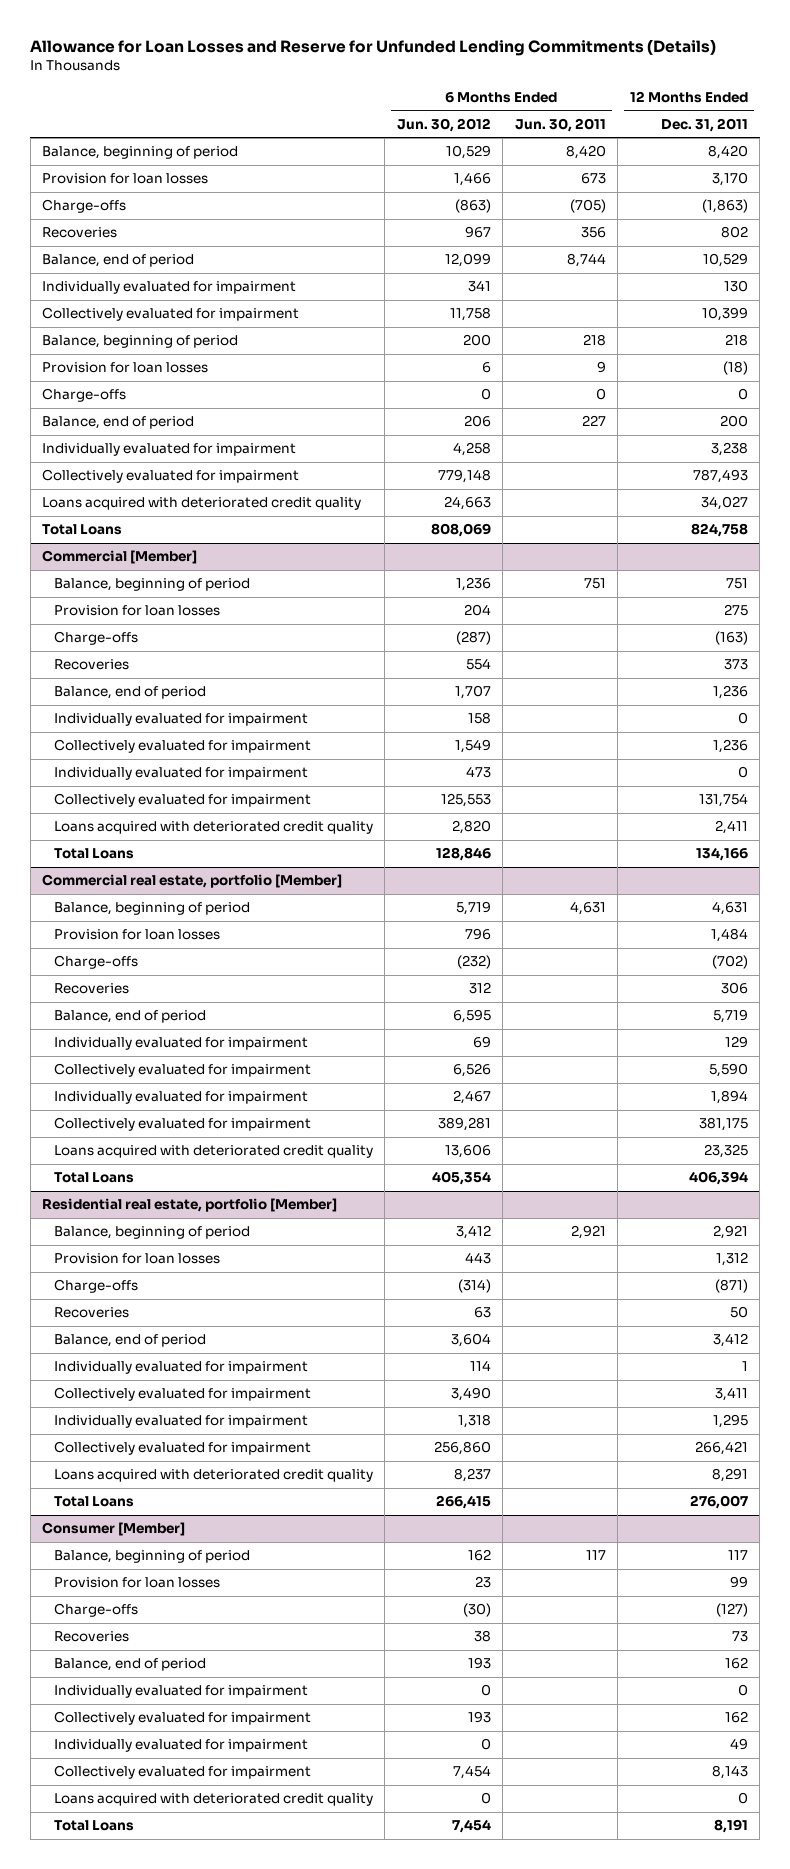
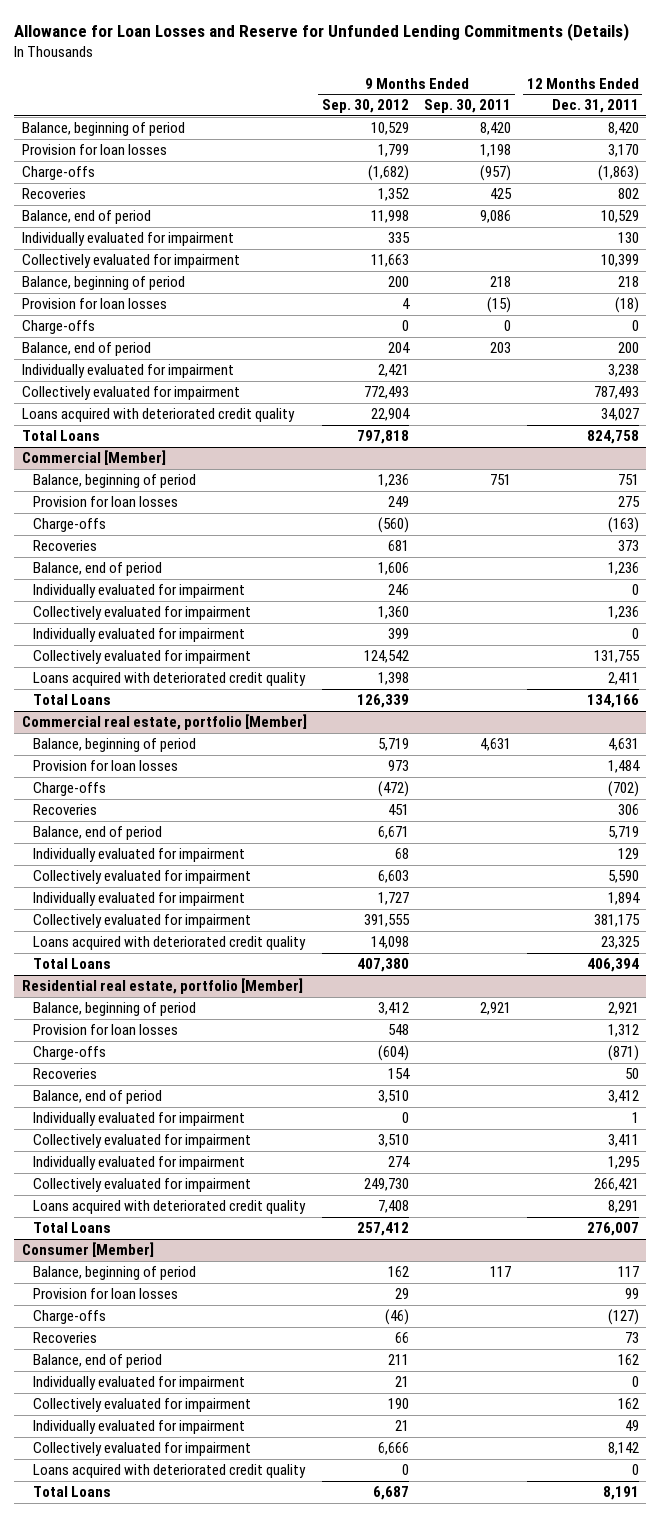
- | 6 Months Ended Jun. 30, 2012 | 6 Months Ended Jun. 30, 2011 | 12 Months Ended Dec. 31, 2011
+ | 9 Months Ended Sep. 30, 2012 | 9 Months Ended Sep. 30, 2011 | 12 Months Ended Dec. 31, 2011
@ Commercial [Member]
- Collectively evaluated for impairment | 125,553 | | 131,754
+ Collectively evaluated for impairment | 124,542 | | 131,755
@ Consumer [Member]
- Collectively evaluated for impairment | 7,454 | | 8,143
+ Collectively evaluated for impairment | 6,666 | | 8,142

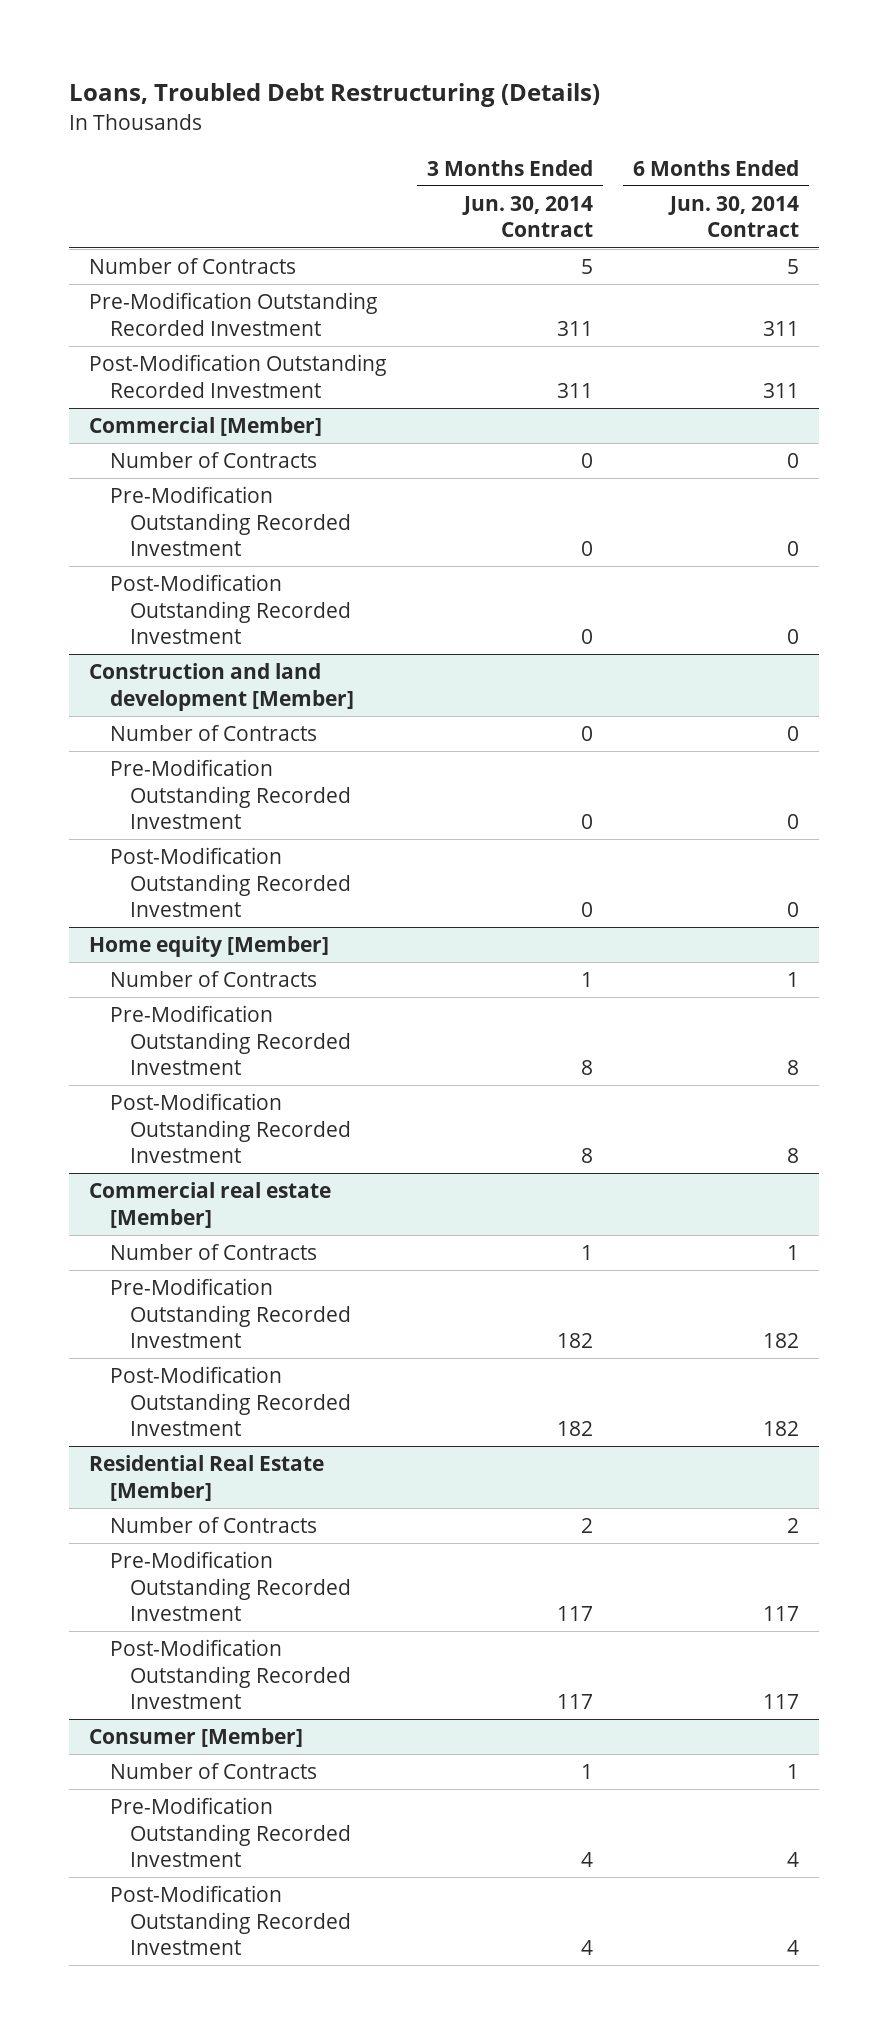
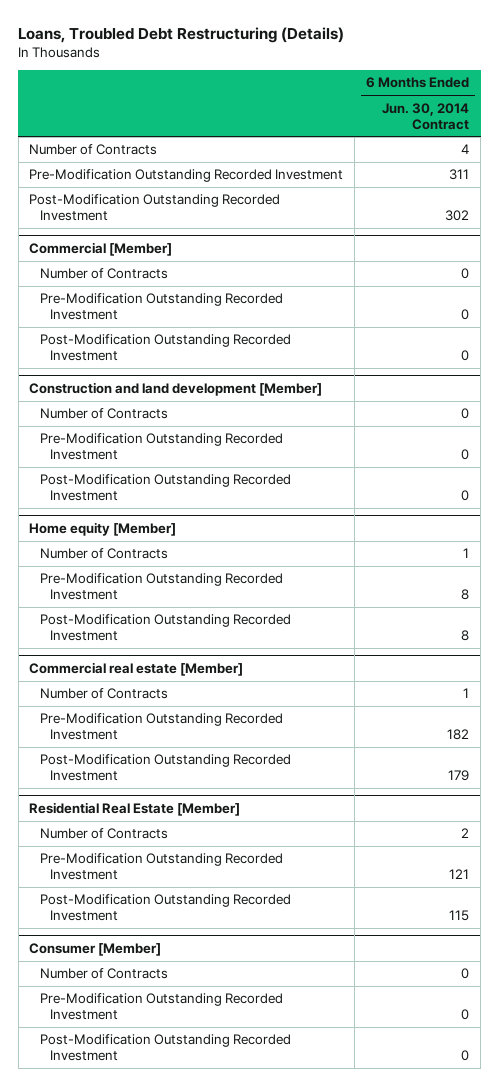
- | 3 Months Ended Jun. 30, 2014 Contract | 6 Months Ended Jun. 30, 2014 Contract
+ | 6 Months Ended Jun. 30, 2014 Contract
- Number of Contracts | 5 | 5
+ Number of Contracts | 4
- Post-Modification Outstanding Recorded Investment | 311 | 311
+ Post-Modification Outstanding Recorded Investment | 302
@ Commercial real estate [Member]
- Post-Modification Outstanding Recorded Investment | 182 | 182
+ Post-Modification Outstanding Recorded Investment | 179
@ Residential Real Estate [Member]
- Pre-Modification Outstanding Recorded Investment | 117 | 117
- Post-Modification Outstanding Recorded Investment | 117 | 117
+ Pre-Modification Outstanding Recorded Investment | 121
+ Post-Modification Outstanding Recorded Investment | 115
@ Consumer [Member]
- Number of Contracts | 1 | 1
- Pre-Modification Outstanding Recorded Investment | 4 | 4
- Post-Modification Outstanding Recorded Investment | 4 | 4
+ Number of Contracts | 0
+ Pre-Modification Outstanding Recorded Investment | 0
+ Post-Modification Outstanding Recorded Investment | 0

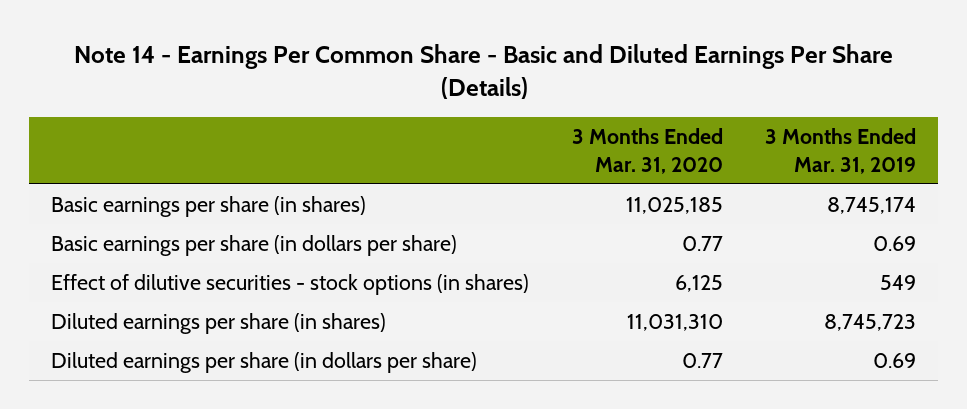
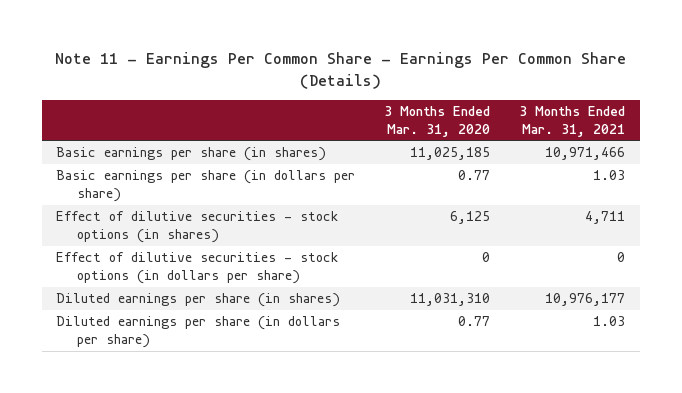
- Note 14 - Earnings Per Common Share - Basic and Diluted Earnings Per Share (Details)
+ Note 11 - Earnings Per Common Share - Earnings Per Common Share (Details)
- | 3 Months Ended Mar. 31, 2020 | 3 Months Ended Mar. 31, 2019
+ | 3 Months Ended Mar. 31, 2020 | 3 Months Ended Mar. 31, 2021
+ Effect of dilutive securities - stock options (in dollars per share) | 0 | 0

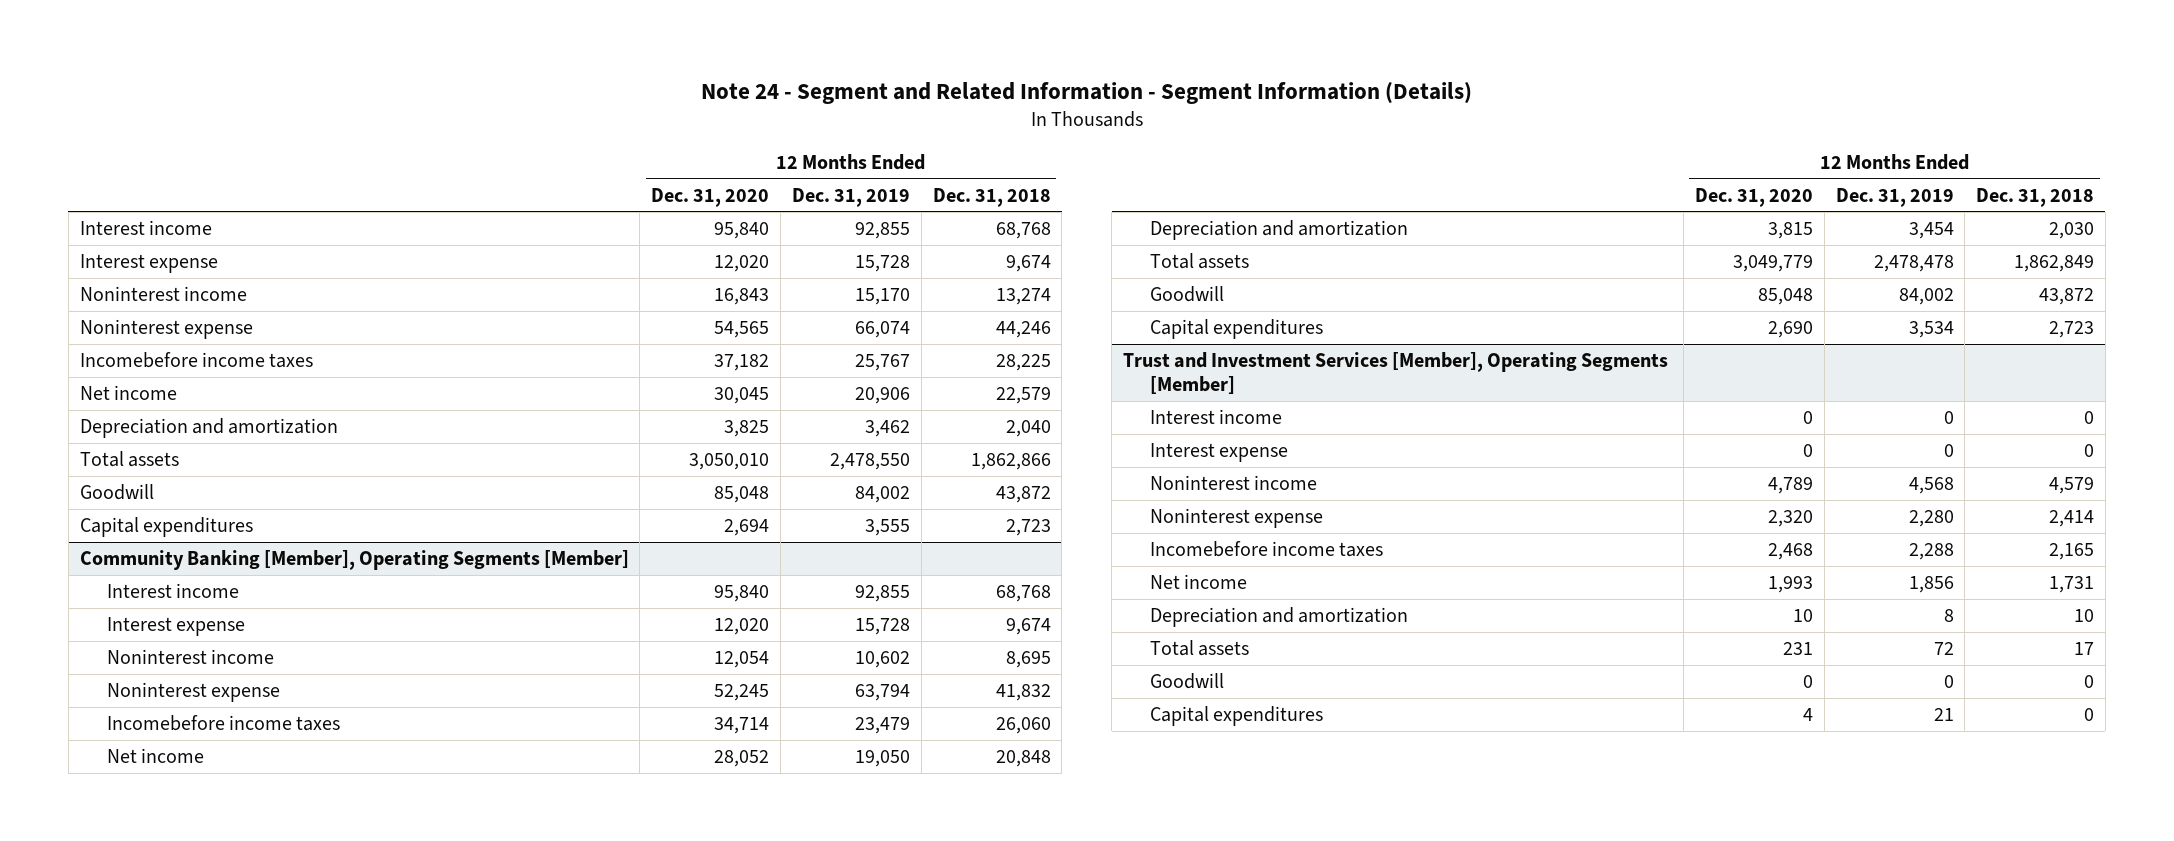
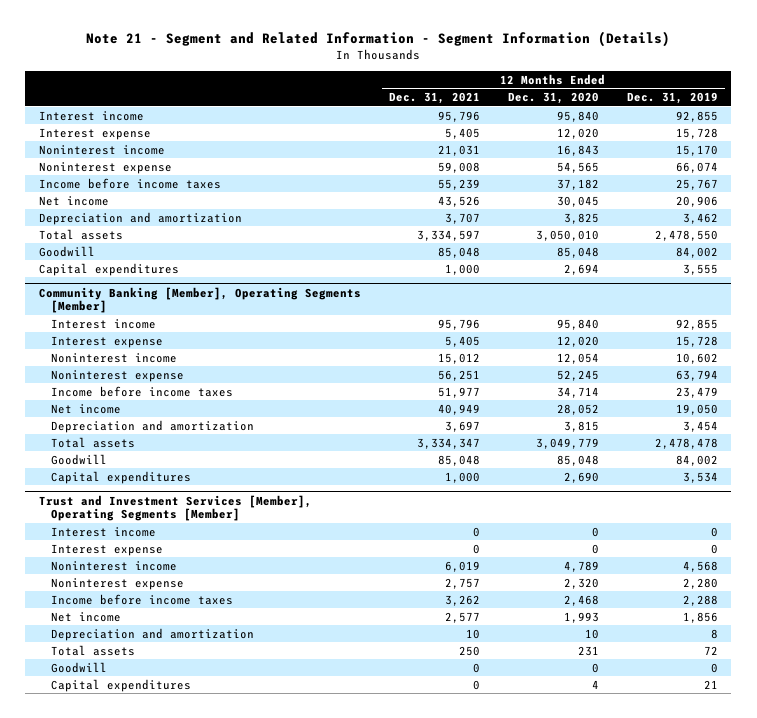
- Note 24 - Segment and Related Information - Segment Information (Details)
+ Note 21 - Segment and Related Information - Segment Information (Details)
- | 12 Months Ended Dec. 31, 2020 | 12 Months Ended Dec. 31, 2019 | 12 Months Ended Dec. 31, 2018
+ | 12 Months Ended Dec. 31, 2021 | 12 Months Ended Dec. 31, 2020 | 12 Months Ended Dec. 31, 2019
- Incomebefore income taxes | 37,182 | 25,767 | 28,225
+ Income before income taxes | 55,239 | 37,182 | 25,767
@ Community Banking [Member], Operating Segments [Member]
- Incomebefore income taxes | 34,714 | 23,479 | 26,060
+ Income before income taxes | 51,977 | 34,714 | 23,479
@ Trust and Investment Services [Member], Operating Segments [Member]
- Incomebefore income taxes | 2,468 | 2,288 | 2,165
+ Income before income taxes | 3,262 | 2,468 | 2,288

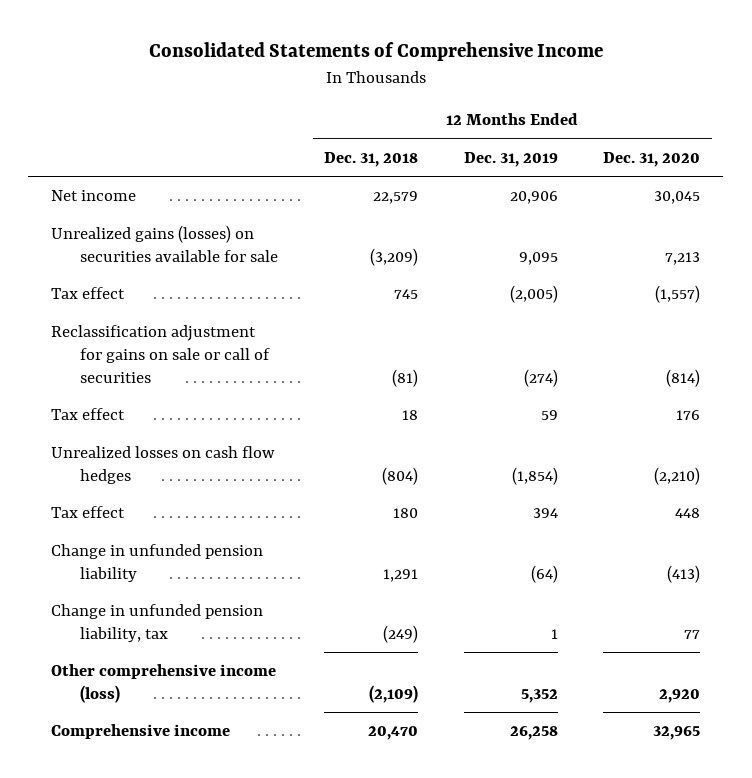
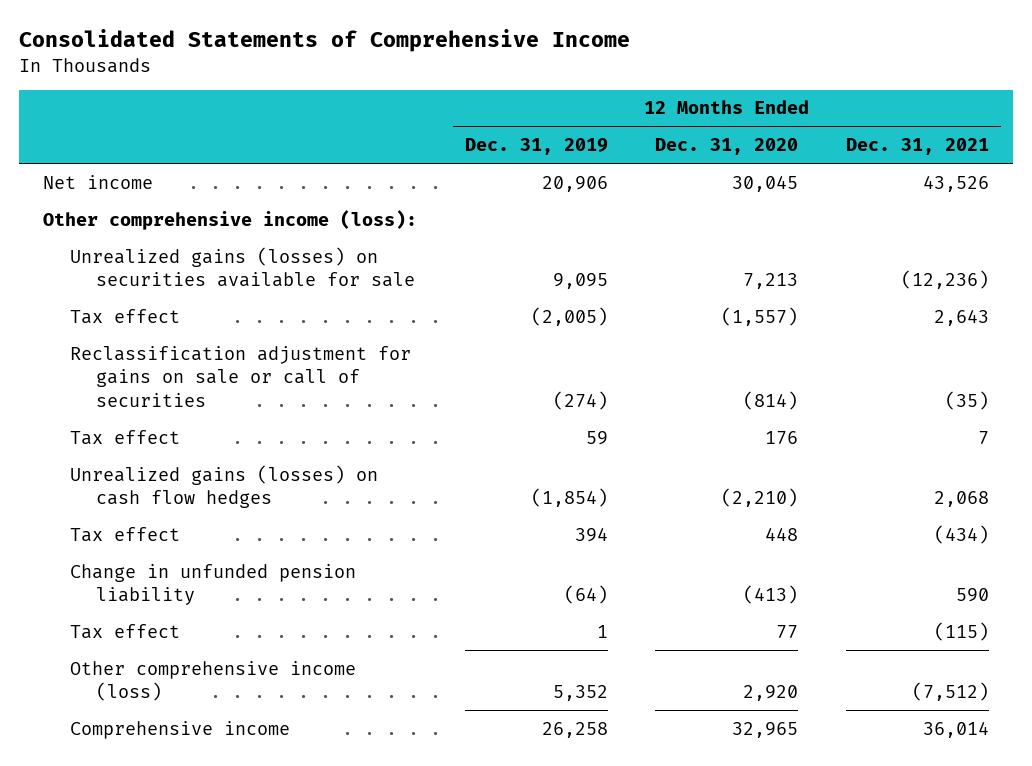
- | 12 Months Ended Dec. 31, 2018 | 12 Months Ended Dec. 31, 2019 | 12 Months Ended Dec. 31, 2020
+ | 12 Months Ended Dec. 31, 2019 | 12 Months Ended Dec. 31, 2020 | 12 Months Ended Dec. 31, 2021
+ Other comprehensive income (loss):
- Unrealized losses on cash flow hedges | (804) | (1,854) | (2,210)
+ Unrealized gains (losses) on cash flow hedges | (1,854) | (2,210) | 2,068
- Change in unfunded pension liability, tax | (249) | 1 | 77
+ Tax effect | 1 | 77 | (115)

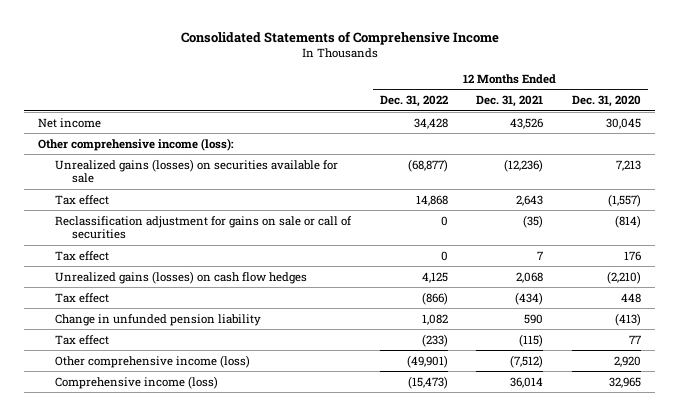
- | 12 Months Ended Dec. 31, 2019 | 12 Months Ended Dec. 31, 2020 | 12 Months Ended Dec. 31, 2021
+ | 12 Months Ended Dec. 31, 2022 | 12 Months Ended Dec. 31, 2021 | 12 Months Ended Dec. 31, 2020
- Comprehensive income | 26,258 | 32,965 | 36,014
+ Comprehensive income (loss) | (15,473) | 36,014 | 32,965

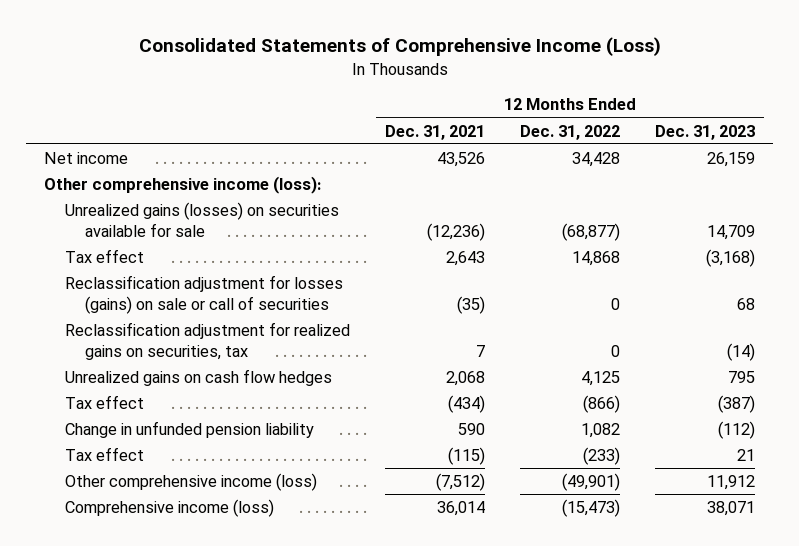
- Consolidated Statements of Comprehensive Income
+ Consolidated Statements of Comprehensive Income (Loss)
- | 12 Months Ended Dec. 31, 2022 | 12 Months Ended Dec. 31, 2021 | 12 Months Ended Dec. 31, 2020
+ | 12 Months Ended Dec. 31, 2021 | 12 Months Ended Dec. 31, 2022 | 12 Months Ended Dec. 31, 2023
- Reclassification adjustment for gains on sale or call of securities | 0 | (35) | (814)
- Tax effect | 0 | 7 | 176
- Unrealized gains (losses) on cash flow hedges | 4,125 | 2,068 | (2,210)
+ Reclassification adjustment for losses (gains) on sale or call of securities | (35) | 0 | 68
+ Reclassification adjustment for realized gains on securities, tax | 7 | 0 | (14)
+ Unrealized gains on cash flow hedges | 2,068 | 4,125 | 795

